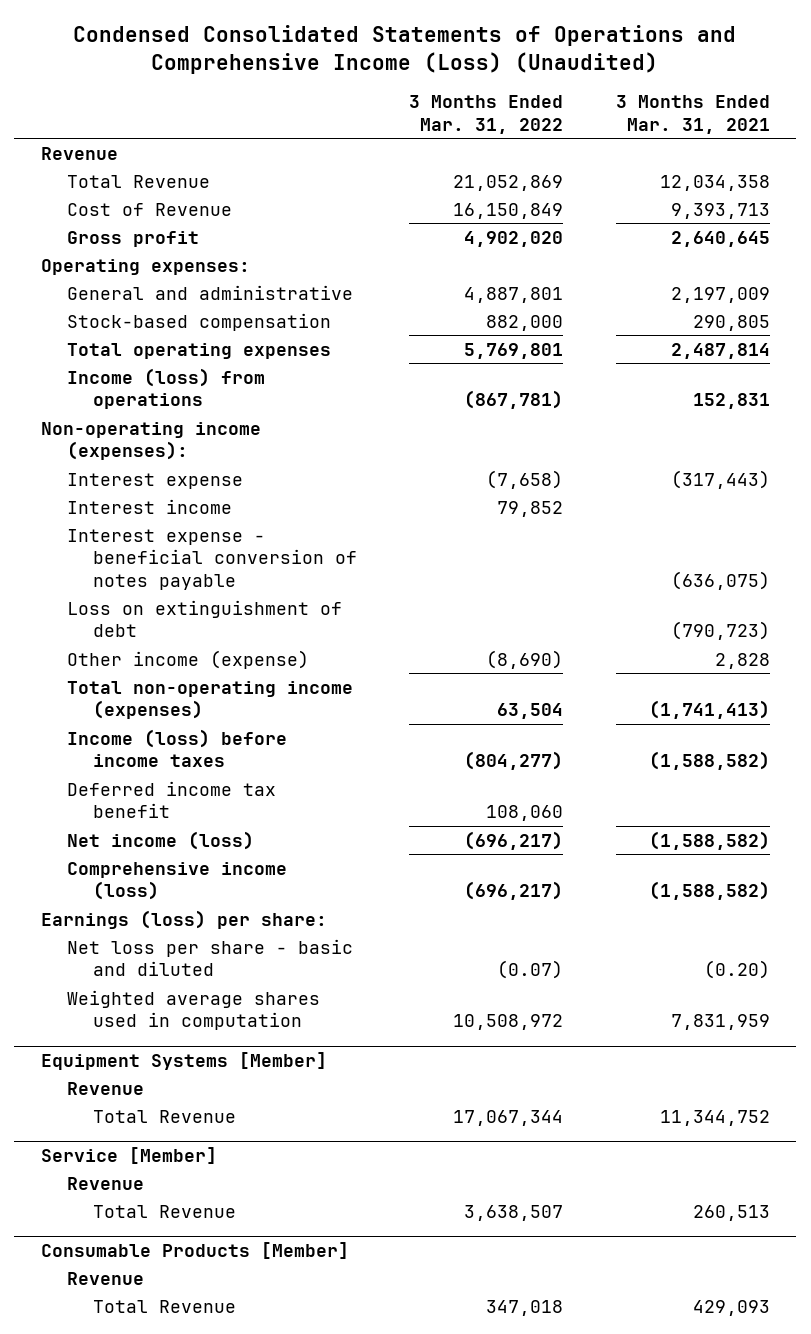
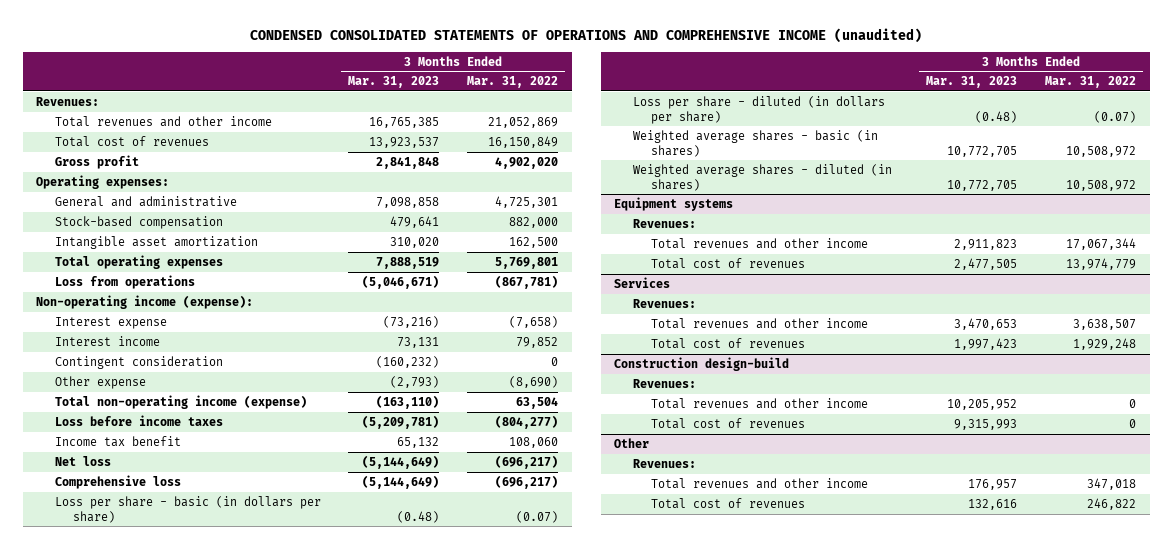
- Condensed Consolidated Statements of Operations and Comprehensive Income (Loss) (Unaudited)
+ CONDENSED CONSOLIDATED STATEMENTS OF OPERATIONS AND COMPREHENSIVE INCOME (unaudited)
- | 3 Months Ended Mar. 31, 2022 | 3 Months Ended Mar. 31, 2021
+ | 3 Months Ended Mar. 31, 2023 | 3 Months Ended Mar. 31, 2022
- Revenue
- Total Revenue | 21,052,869 | 12,034,358
- Cost of Revenue | 16,150,849 | 9,393,713
+ Revenues:
+ Total revenues and other income | 16,765,385 | 21,052,869
+ Total cost of revenues | 13,923,537 | 16,150,849
- General and administrative | 4,887,801 | 2,197,009
+ General and administrative | 7,098,858 | 4,725,301
+ Intangible asset amortization | 310,020 | 162,500
- Income (loss) from operations | (867,781) | 152,831
- Non-operating income (expenses):
+ Loss from operations | (5,046,671) | (867,781)
+ Non-operating income (expense):
- Interest expense - beneficial conversion of notes payable | | (636,075)
- Loss on extinguishment of debt | | (790,723)
- Other income (expense) | (8,690) | 2,828
- Total non-operating income (expenses) | 63,504 | (1,741,413)
- Income (loss) before income taxes | (804,277) | (1,588,582)
- Deferred income tax benefit | 108,060 |
- Net income (loss) | (696,217) | (1,588,582)
- Comprehensive income (loss) | (696,217) | (1,588,582)
- Earnings (loss) per share:
- Net loss per share - basic and diluted | (0.07) | (0.20)
- Weighted average shares used in computation | 10,508,972 | 7,831,959
- Equipment Systems [Member]
- Revenue
- Total Revenue | 17,067,344 | 11,344,752
- Service [Member]
- Revenue
- Total Revenue | 3,638,507 | 260,513
- Consumable Products [Member]
- Revenue
- Total Revenue | 347,018 | 429,093
+ Contingent consideration | (160,232) | 0
+ Other expense | (2,793) | (8,690)
+ Total non-operating income (expense) | (163,110) | 63,504
+ Loss before income taxes | (5,209,781) | (804,277)
+ Income tax benefit | 65,132 | 108,060
+ Net loss | (5,144,649) | (696,217)
+ Comprehensive loss | (5,144,649) | (696,217)
+ Loss per share - basic (in dollars per share) | (0.48) | (0.07)
+ Loss per share - diluted (in dollars per share) | (0.48) | (0.07)
+ Weighted average shares - basic (in shares) | 10,772,705 | 10,508,972
+ Weighted average shares - diluted (in shares) | 10,772,705 | 10,508,972
+ Equipment systems
+ Revenues:
+ Total revenues and other income | 2,911,823 | 17,067,344
+ Total cost of revenues | 2,477,505 | 13,974,779
+ Services
+ Revenues:
+ Total revenues and other income | 3,470,653 | 3,638,507
+ Total cost of revenues | 1,997,423 | 1,929,248
+ Construction design-build
+ Revenues:
+ Total revenues and other income | 10,205,952 | 0
+ Total cost of revenues | 9,315,993 | 0
+ Other
+ Revenues:
+ Total revenues and other income | 176,957 | 347,018
+ Total cost of revenues | 132,616 | 246,822

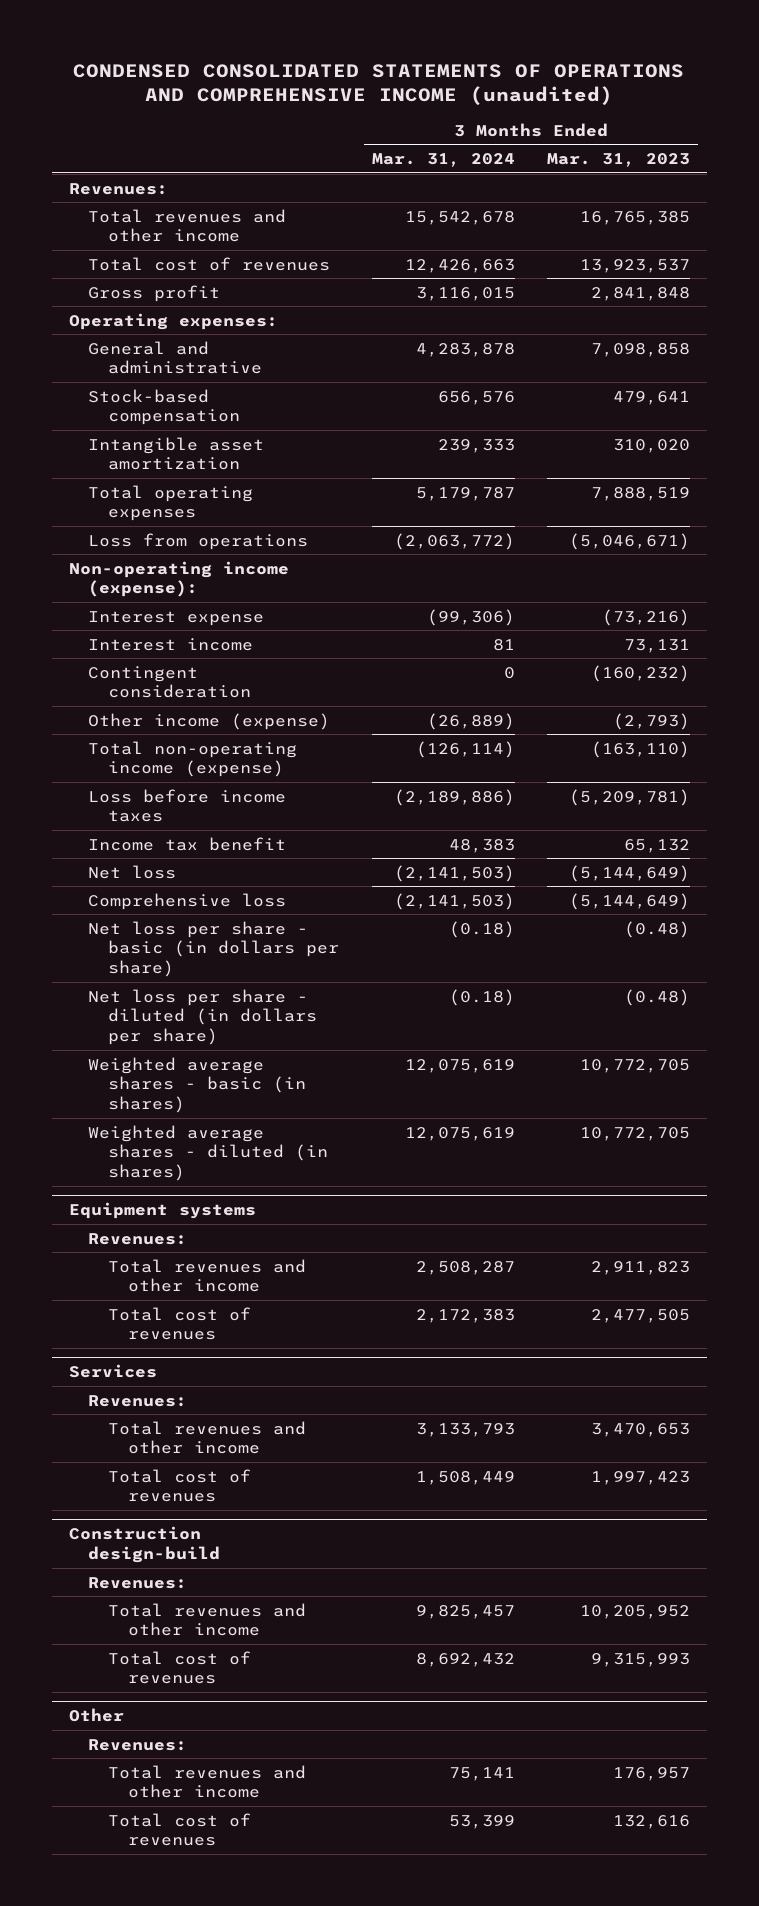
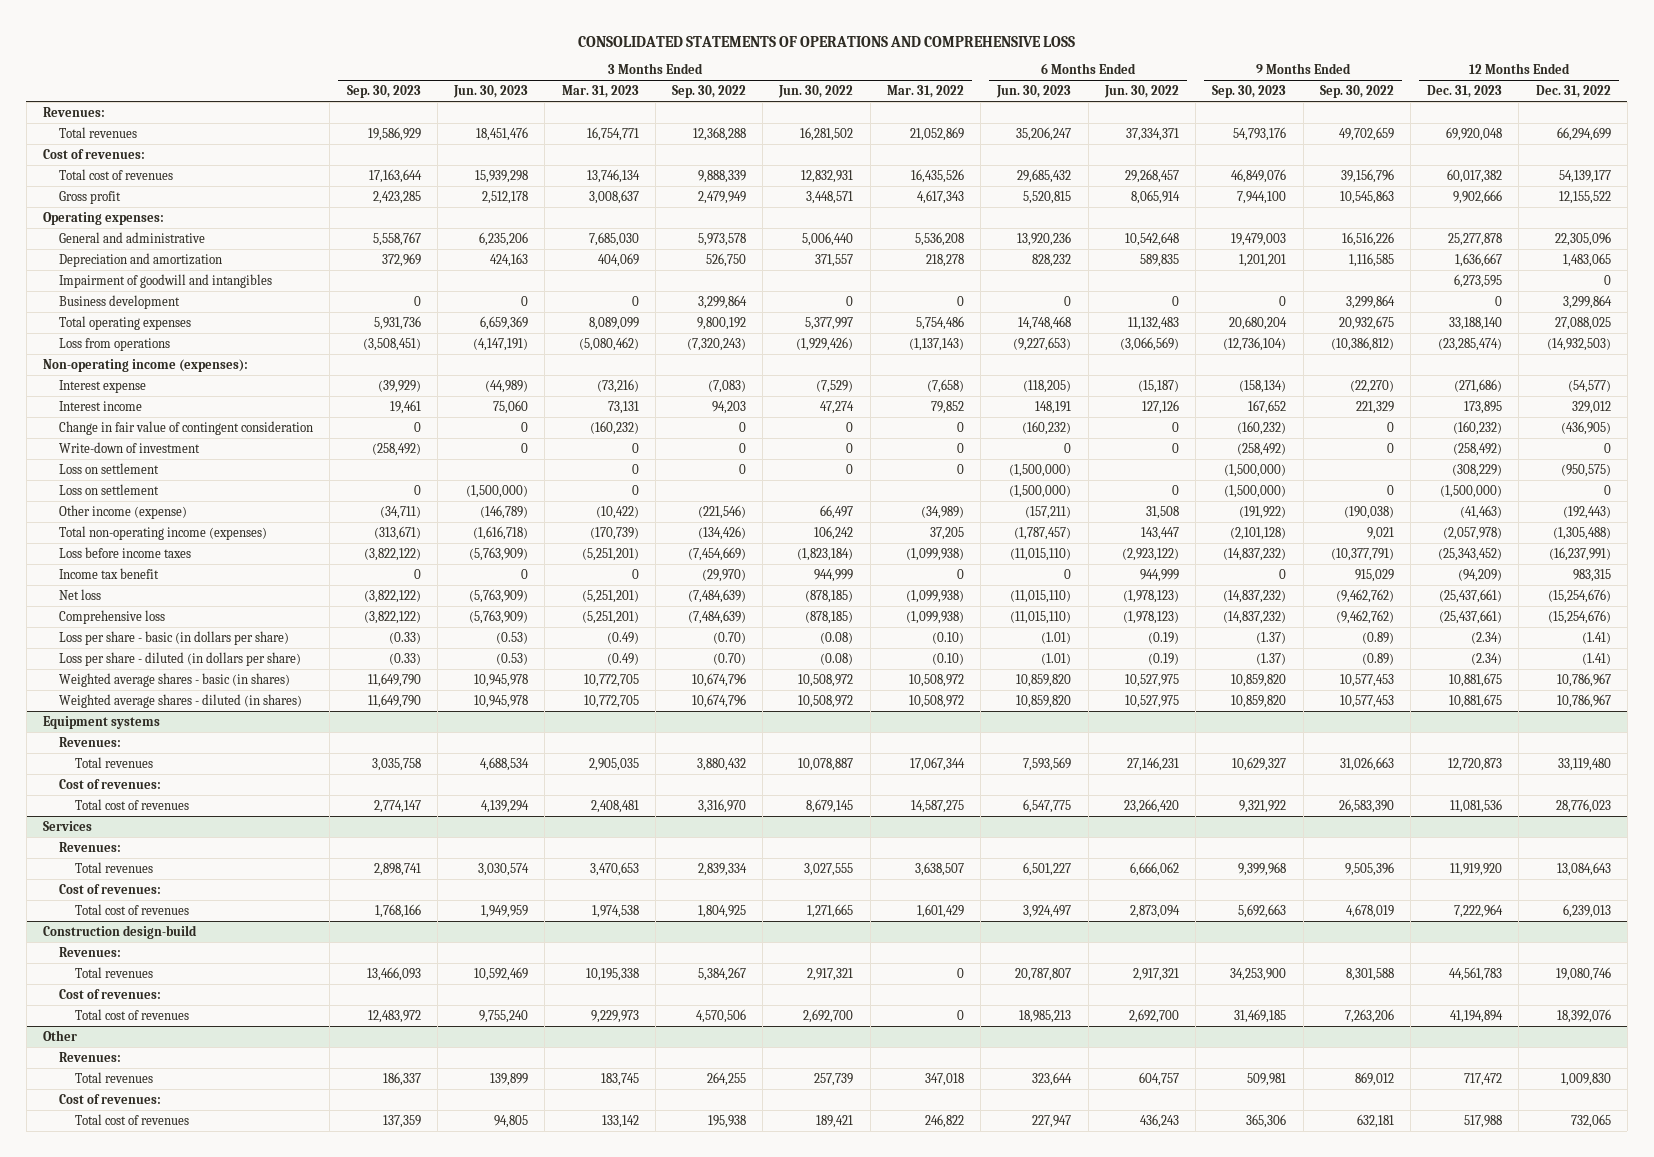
- CONDENSED CONSOLIDATED STATEMENTS OF OPERATIONS AND COMPREHENSIVE INCOME (unaudited)
+ CONSOLIDATED STATEMENTS OF OPERATIONS AND COMPREHENSIVE LOSS
- | 3 Months Ended Mar. 31, 2024 | 3 Months Ended Mar. 31, 2023
+ | 3 Months Ended Sep. 30, 2023 | 3 Months Ended Jun. 30, 2023 | 3 Months Ended Mar. 31, 2023 | 3 Months Ended Sep. 30, 2022 | 3 Months Ended Jun. 30, 2022 | 3 Months Ended Mar. 31, 2022 | 6 Months Ended Jun. 30, 2023 | 6 Months Ended Jun. 30, 2022 | 9 Months Ended Sep. 30, 2023 | 9 Months Ended Sep. 30, 2022 | 12 Months Ended Dec. 31, 2023 | 12 Months Ended Dec. 31, 2022
- Total revenues and other income | 15,542,678 | 16,765,385
- Total cost of revenues | 12,426,663 | 13,923,537
- Gross profit | 3,116,015 | 2,841,848
+ Total revenues | 19,586,929 | 18,451,476 | 16,754,771 | 12,368,288 | 16,281,502 | 21,052,869 | 35,206,247 | 37,334,371 | 54,793,176 | 49,702,659 | 69,920,048 | 66,294,699
+ Cost of revenues:
+ Total cost of revenues | 17,163,644 | 15,939,298 | 13,746,134 | 9,888,339 | 12,832,931 | 16,435,526 | 29,685,432 | 29,268,457 | 46,849,076 | 39,156,796 | 60,017,382 | 54,139,177
+ Gross profit | 2,423,285 | 2,512,178 | 3,008,637 | 2,479,949 | 3,448,571 | 4,617,343 | 5,520,815 | 8,065,914 | 7,944,100 | 10,545,863 | 9,902,666 | 12,155,522
- General and administrative | 4,283,878 | 7,098,858
- Stock-based compensation | 656,576 | 479,641
- Intangible asset amortization | 239,333 | 310,020
- Total operating expenses | 5,179,787 | 7,888,519
- Loss from operations | (2,063,772) | (5,046,671)
- Non-operating income (expense):
+ General and administrative | 5,558,767 | 6,235,206 | 7,685,030 | 5,973,578 | 5,006,440 | 5,536,208 | 13,920,236 | 10,542,648 | 19,479,003 | 16,516,226 | 25,277,878 | 22,305,096
+ Depreciation and amortization | 372,969 | 424,163 | 404,069 | 526,750 | 371,557 | 218,278 | 828,232 | 589,835 | 1,201,201 | 1,116,585 | 1,636,667 | 1,483,065
+ Impairment of goodwill and intangibles | | | | | | | | | | | 6,273,595 | 0
+ Business development | 0 | 0 | 0 | 3,299,864 | 0 | 0 | 0 | 0 | 0 | 3,299,864 | 0 | 3,299,864
+ Total operating expenses | 5,931,736 | 6,659,369 | 8,089,099 | 9,800,192 | 5,377,997 | 5,754,486 | 14,748,468 | 11,132,483 | 20,680,204 | 20,932,675 | 33,188,140 | 27,088,025
+ Loss from operations | (3,508,451) | (4,147,191) | (5,080,462) | (7,320,243) | (1,929,426) | (1,137,143) | (9,227,653) | (3,066,569) | (12,736,104) | (10,386,812) | (23,285,474) | (14,932,503)
+ Non-operating income (expenses):
- Contingent consideration | 0 | (160,232)
- Other income (expense) | (26,889) | (2,793)
- Total non-operating income (expense) | (126,114) | (163,110)
- Loss before income taxes | (2,189,886) | (5,209,781)
- Income tax benefit | 48,383 | 65,132
- Net loss | (2,141,503) | (5,144,649)
- Comprehensive loss | (2,141,503) | (5,144,649)
- Net loss per share - basic (in dollars per share) | (0.18) | (0.48)
- Net loss per share - diluted (in dollars per share) | (0.18) | (0.48)
+ Change in fair value of contingent consideration | 0 | 0 | (160,232) | 0 | 0 | 0 | (160,232) | 0 | (160,232) | 0 | (160,232) | (436,905)
+ Write-down of investment | (258,492) | 0 | 0 | 0 | 0 | 0 | 0 | 0 | (258,492) | 0 | (258,492) | 0
+ Loss on settlement | | | 0 | 0 | 0 | 0 | (1,500,000) | | (1,500,000) | | (308,229) | (950,575)
+ Loss on settlement | 0 | (1,500,000) | 0 | | | | (1,500,000) | 0 | (1,500,000) | 0 | (1,500,000) | 0
+ Other income (expense) | (34,711) | (146,789) | (10,422) | (221,546) | 66,497 | (34,989) | (157,211) | 31,508 | (191,922) | (190,038) | (41,463) | (192,443)
+ Total non-operating income (expenses) | (313,671) | (1,616,718) | (170,739) | (134,426) | 106,242 | 37,205 | (1,787,457) | 143,447 | (2,101,128) | 9,021 | (2,057,978) | (1,305,488)
+ Loss before income taxes | (3,822,122) | (5,763,909) | (5,251,201) | (7,454,669) | (1,823,184) | (1,099,938) | (11,015,110) | (2,923,122) | (14,837,232) | (10,377,791) | (25,343,452) | (16,237,991)
+ Income tax benefit | 0 | 0 | 0 | (29,970) | 944,999 | 0 | 0 | 944,999 | 0 | 915,029 | (94,209) | 983,315
+ Net loss | (3,822,122) | (5,763,909) | (5,251,201) | (7,484,639) | (878,185) | (1,099,938) | (11,015,110) | (1,978,123) | (14,837,232) | (9,462,762) | (25,437,661) | (15,254,676)
+ Comprehensive loss | (3,822,122) | (5,763,909) | (5,251,201) | (7,484,639) | (878,185) | (1,099,938) | (11,015,110) | (1,978,123) | (14,837,232) | (9,462,762) | (25,437,661) | (15,254,676)
+ Loss per share - basic (in dollars per share) | (0.33) | (0.53) | (0.49) | (0.70) | (0.08) | (0.10) | (1.01) | (0.19) | (1.37) | (0.89) | (2.34) | (1.41)
+ Loss per share - diluted (in dollars per share) | (0.33) | (0.53) | (0.49) | (0.70) | (0.08) | (0.10) | (1.01) | (0.19) | (1.37) | (0.89) | (2.34) | (1.41)
@ Equipment systems
- Total revenues and other income | 2,508,287 | 2,911,823
- Total cost of revenues | 2,172,383 | 2,477,505
+ Total revenues | 3,035,758 | 4,688,534 | 2,905,035 | 3,880,432 | 10,078,887 | 17,067,344 | 7,593,569 | 27,146,231 | 10,629,327 | 31,026,663 | 12,720,873 | 33,119,480
+ Cost of revenues:
+ Total cost of revenues | 2,774,147 | 4,139,294 | 2,408,481 | 3,316,970 | 8,679,145 | 14,587,275 | 6,547,775 | 23,266,420 | 9,321,922 | 26,583,390 | 11,081,536 | 28,776,023
@ Services
- Total revenues and other income | 3,133,793 | 3,470,653
- Total cost of revenues | 1,508,449 | 1,997,423
+ Total revenues | 2,898,741 | 3,030,574 | 3,470,653 | 2,839,334 | 3,027,555 | 3,638,507 | 6,501,227 | 6,666,062 | 9,399,968 | 9,505,396 | 11,919,920 | 13,084,643
+ Cost of revenues:
+ Total cost of revenues | 1,768,166 | 1,949,959 | 1,974,538 | 1,804,925 | 1,271,665 | 1,601,429 | 3,924,497 | 2,873,094 | 5,692,663 | 4,678,019 | 7,222,964 | 6,239,013
@ Construction design-build
- Total revenues and other income | 9,825,457 | 10,205,952
- Total cost of revenues | 8,692,432 | 9,315,993
+ Total revenues | 13,466,093 | 10,592,469 | 10,195,338 | 5,384,267 | 2,917,321 | 0 | 20,787,807 | 2,917,321 | 34,253,900 | 8,301,588 | 44,561,783 | 19,080,746
+ Cost of revenues:
+ Total cost of revenues | 12,483,972 | 9,755,240 | 9,229,973 | 4,570,506 | 2,692,700 | 0 | 18,985,213 | 2,692,700 | 31,469,185 | 7,263,206 | 41,194,894 | 18,392,076
@ Other
- Total revenues and other income | 75,141 | 176,957
- Total cost of revenues | 53,399 | 132,616
+ Total revenues | 186,337 | 139,899 | 183,745 | 264,255 | 257,739 | 347,018 | 323,644 | 604,757 | 509,981 | 869,012 | 717,472 | 1,009,830
+ Cost of revenues:
+ Total cost of revenues | 137,359 | 94,805 | 133,142 | 195,938 | 189,421 | 246,822 | 227,947 | 436,243 | 365,306 | 632,181 | 517,988 | 732,065

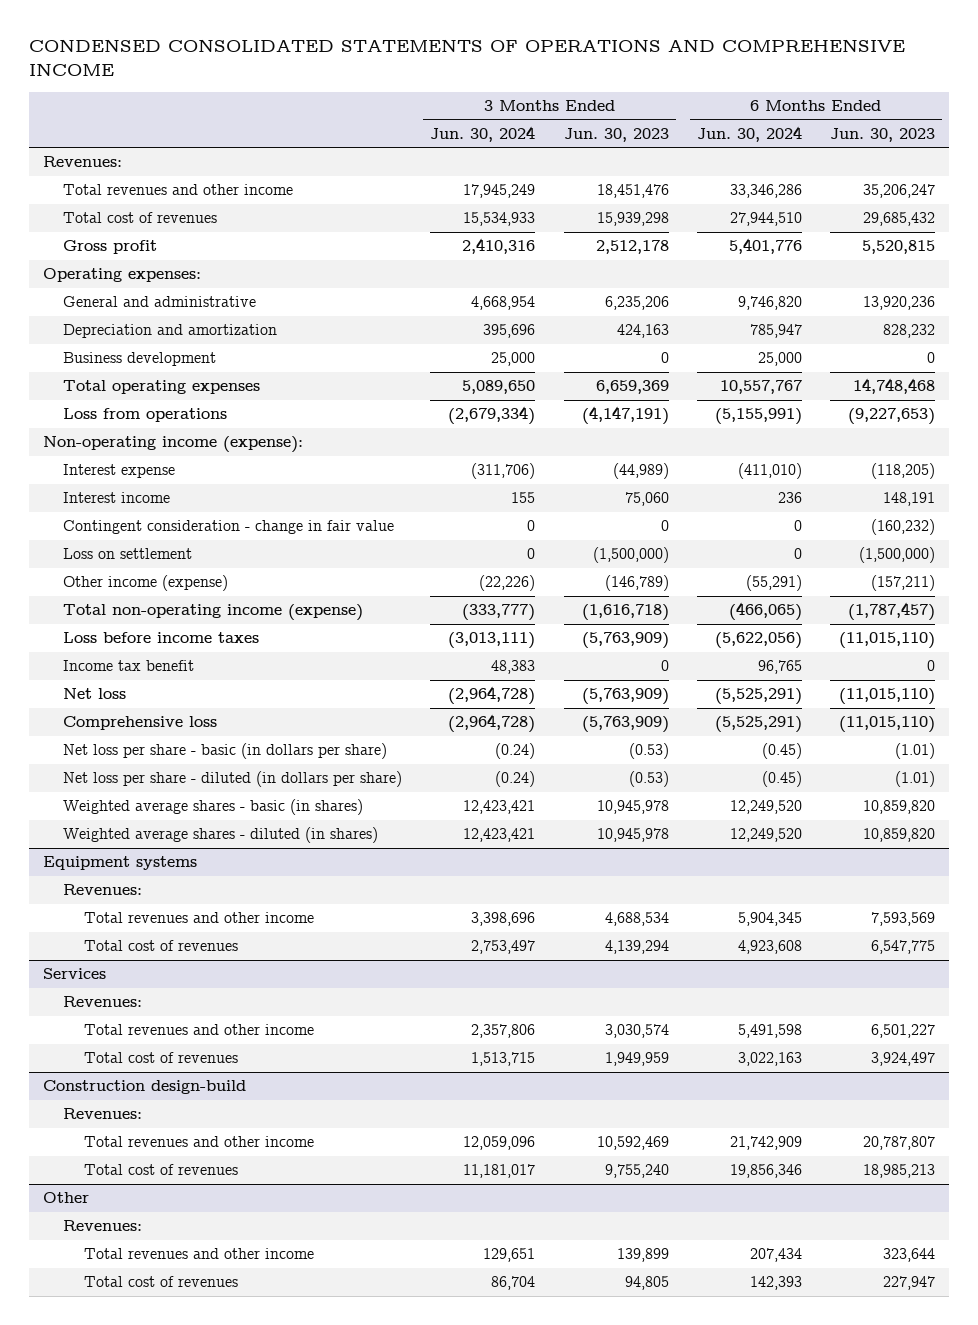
- CONSOLIDATED STATEMENTS OF OPERATIONS AND COMPREHENSIVE LOSS
+ CONDENSED CONSOLIDATED STATEMENTS OF OPERATIONS AND COMPREHENSIVE INCOME
- | 3 Months Ended Sep. 30, 2023 | 3 Months Ended Jun. 30, 2023 | 3 Months Ended Mar. 31, 2023 | 3 Months Ended Sep. 30, 2022 | 3 Months Ended Jun. 30, 2022 | 3 Months Ended Mar. 31, 2022 | 6 Months Ended Jun. 30, 2023 | 6 Months Ended Jun. 30, 2022 | 9 Months Ended Sep. 30, 2023 | 9 Months Ended Sep. 30, 2022 | 12 Months Ended Dec. 31, 2023 | 12 Months Ended Dec. 31, 2022
+ | 3 Months Ended Jun. 30, 2024 | 3 Months Ended Jun. 30, 2023 | 6 Months Ended Jun. 30, 2024 | 6 Months Ended Jun. 30, 2023
- Total revenues | 19,586,929 | 18,451,476 | 16,754,771 | 12,368,288 | 16,281,502 | 21,052,869 | 35,206,247 | 37,334,371 | 54,793,176 | 49,702,659 | 69,920,048 | 66,294,699
- Cost of revenues:
+ Total revenues and other income | 17,945,249 | 18,451,476 | 33,346,286 | 35,206,247
- Impairment of goodwill and intangibles | | | | | | | | | | | 6,273,595 | 0
- Non-operating income (expenses):
+ Non-operating income (expense):
- Change in fair value of contingent consideration | 0 | 0 | (160,232) | 0 | 0 | 0 | (160,232) | 0 | (160,232) | 0 | (160,232) | (436,905)
- Write-down of investment | (258,492) | 0 | 0 | 0 | 0 | 0 | 0 | 0 | (258,492) | 0 | (258,492) | 0
- Loss on settlement | | | 0 | 0 | 0 | 0 | (1,500,000) | | (1,500,000) | | (308,229) | (950,575)
+ Contingent consideration - change in fair value | 0 | 0 | 0 | (160,232)
- Total non-operating income (expenses) | (313,671) | (1,616,718) | (170,739) | (134,426) | 106,242 | 37,205 | (1,787,457) | 143,447 | (2,101,128) | 9,021 | (2,057,978) | (1,305,488)
+ Total non-operating income (expense) | (333,777) | (1,616,718) | (466,065) | (1,787,457)
- Loss per share - basic (in dollars per share) | (0.33) | (0.53) | (0.49) | (0.70) | (0.08) | (0.10) | (1.01) | (0.19) | (1.37) | (0.89) | (2.34) | (1.41)
- Loss per share - diluted (in dollars per share) | (0.33) | (0.53) | (0.49) | (0.70) | (0.08) | (0.10) | (1.01) | (0.19) | (1.37) | (0.89) | (2.34) | (1.41)
+ Net loss per share - basic (in dollars per share) | (0.24) | (0.53) | (0.45) | (1.01)
+ Net loss per share - diluted (in dollars per share) | (0.24) | (0.53) | (0.45) | (1.01)
@ Equipment systems
- Total revenues | 3,035,758 | 4,688,534 | 2,905,035 | 3,880,432 | 10,078,887 | 17,067,344 | 7,593,569 | 27,146,231 | 10,629,327 | 31,026,663 | 12,720,873 | 33,119,480
- Cost of revenues:
+ Total revenues and other income | 3,398,696 | 4,688,534 | 5,904,345 | 7,593,569
@ Services
- Total revenues | 2,898,741 | 3,030,574 | 3,470,653 | 2,839,334 | 3,027,555 | 3,638,507 | 6,501,227 | 6,666,062 | 9,399,968 | 9,505,396 | 11,919,920 | 13,084,643
- Cost of revenues:
+ Total revenues and other income | 2,357,806 | 3,030,574 | 5,491,598 | 6,501,227
@ Construction design-build
- Total revenues | 13,466,093 | 10,592,469 | 10,195,338 | 5,384,267 | 2,917,321 | 0 | 20,787,807 | 2,917,321 | 34,253,900 | 8,301,588 | 44,561,783 | 19,080,746
- Cost of revenues:
+ Total revenues and other income | 12,059,096 | 10,592,469 | 21,742,909 | 20,787,807
@ Other
- Total revenues | 186,337 | 139,899 | 183,745 | 264,255 | 257,739 | 347,018 | 323,644 | 604,757 | 509,981 | 869,012 | 717,472 | 1,009,830
- Cost of revenues:
+ Total revenues and other income | 129,651 | 139,899 | 207,434 | 323,644

